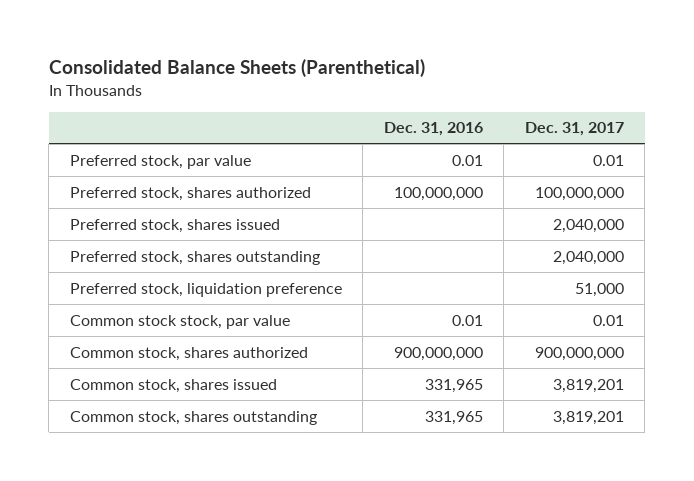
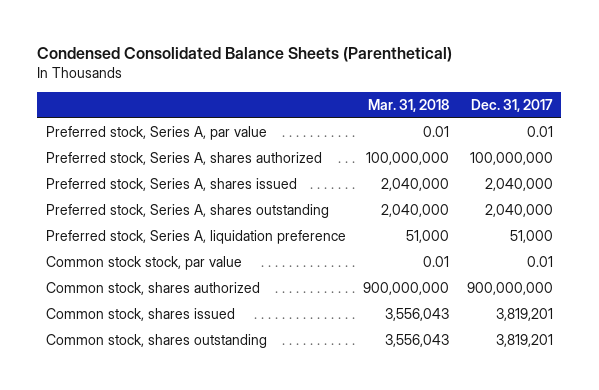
- Consolidated Balance Sheets (Parenthetical)
+ Condensed Consolidated Balance Sheets (Parenthetical)
- | Dec. 31, 2016 | Dec. 31, 2017
+ | Mar. 31, 2018 | Dec. 31, 2017
- Preferred stock, par value | 0.01 | 0.01
- Preferred stock, shares authorized | 100,000,000 | 100,000,000
- Preferred stock, shares issued | | 2,040,000
- Preferred stock, shares outstanding | | 2,040,000
- Preferred stock, liquidation preference | | 51,000
+ Preferred stock, Series A, par value | 0.01 | 0.01
+ Preferred stock, Series A, shares authorized | 100,000,000 | 100,000,000
+ Preferred stock, Series A, shares issued | 2,040,000 | 2,040,000
+ Preferred stock, Series A, shares outstanding | 2,040,000 | 2,040,000
+ Preferred stock, Series A, liquidation preference | 51,000 | 51,000

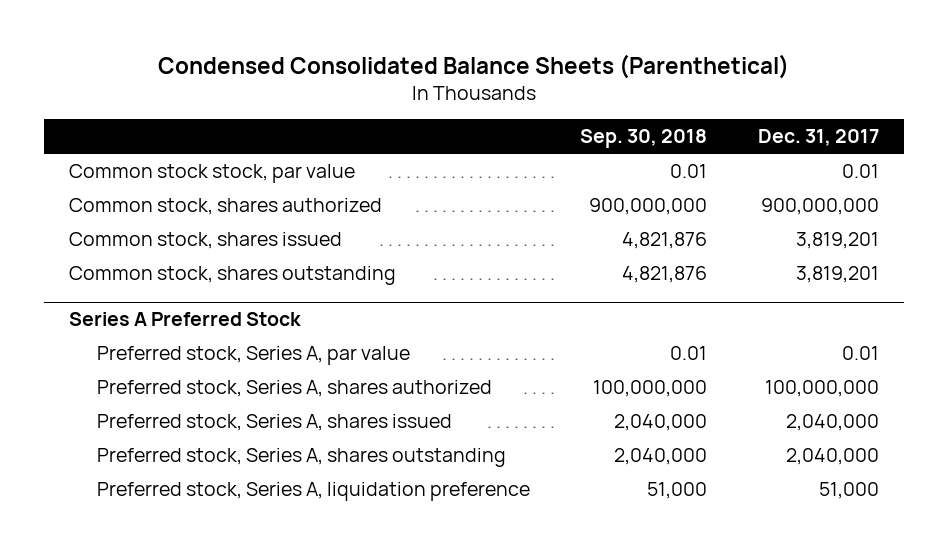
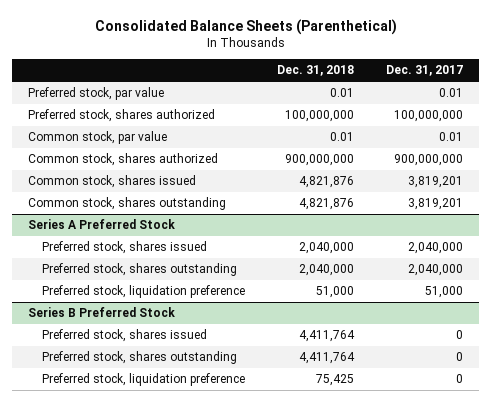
- Condensed Consolidated Balance Sheets (Parenthetical)
+ Consolidated Balance Sheets (Parenthetical)
- | Sep. 30, 2018 | Dec. 31, 2017
+ | Dec. 31, 2018 | Dec. 31, 2017
- Common stock stock, par value | 0.01 | 0.01
+ Preferred stock, par value | 0.01 | 0.01
+ Preferred stock, shares authorized | 100,000,000 | 100,000,000
+ Common stock, par value | 0.01 | 0.01
@ Series A Preferred Stock
- Preferred stock, Series A, par value | 0.01 | 0.01
- Preferred stock, Series A, shares authorized | 100,000,000 | 100,000,000
- Preferred stock, Series A, shares issued | 2,040,000 | 2,040,000
- Preferred stock, Series A, shares outstanding | 2,040,000 | 2,040,000
- Preferred stock, Series A, liquidation preference | 51,000 | 51,000
+ Preferred stock, shares issued | 2,040,000 | 2,040,000
+ Preferred stock, shares outstanding | 2,040,000 | 2,040,000
+ Preferred stock, liquidation preference | 51,000 | 51,000
+ Series B Preferred Stock
+ Preferred stock, shares issued | 4,411,764 | 0
+ Preferred stock, shares outstanding | 4,411,764 | 0
+ Preferred stock, liquidation preference | 75,425 | 0

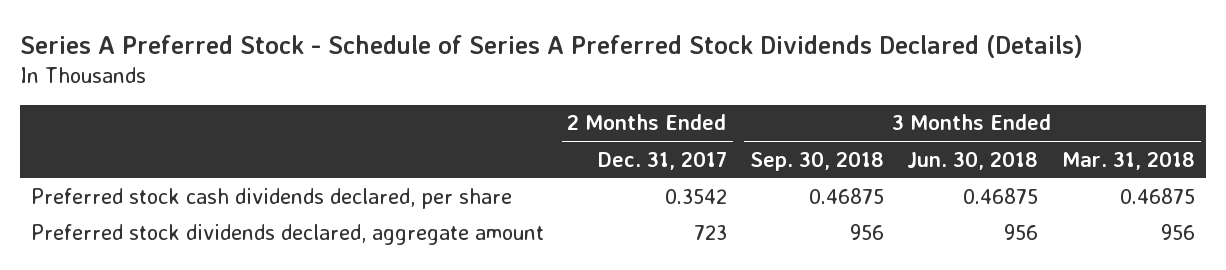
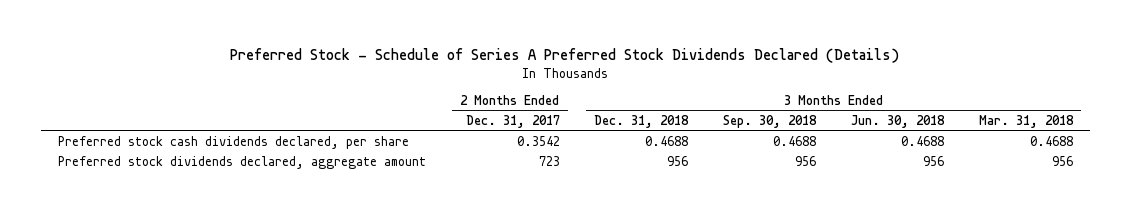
- Series A Preferred Stock - Schedule of Series A Preferred Stock Dividends Declared (Details)
+ Preferred Stock - Schedule of Series A Preferred Stock Dividends Declared (Details)
- | 2 Months Ended Dec. 31, 2017 | 3 Months Ended Sep. 30, 2018 | 3 Months Ended Jun. 30, 2018 | 3 Months Ended Mar. 31, 2018
+ | 2 Months Ended Dec. 31, 2017 | 3 Months Ended Dec. 31, 2018 | 3 Months Ended Sep. 30, 2018 | 3 Months Ended Jun. 30, 2018 | 3 Months Ended Mar. 31, 2018
- Preferred stock cash dividends declared, per share | 0.3542 | 0.46875 | 0.46875 | 0.46875
+ Preferred stock cash dividends declared, per share | 0.3542 | 0.4688 | 0.4688 | 0.4688 | 0.4688

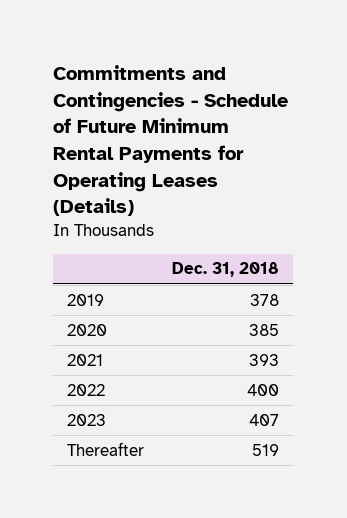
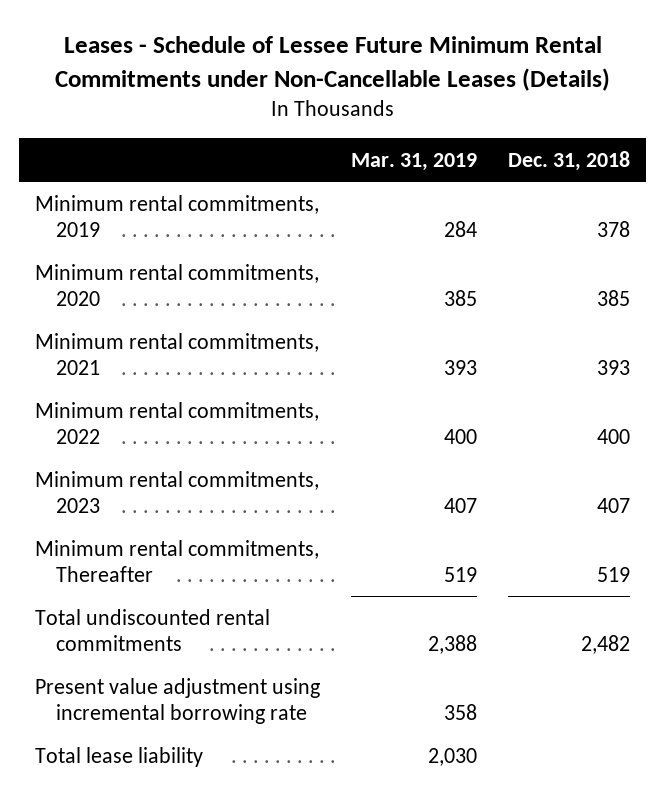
- Commitments and Contingencies - Schedule of Future Minimum Rental Payments for Operating Leases (Details)
+ Leases - Schedule of Lessee Future Minimum Rental Commitments under Non-Cancellable Leases (Details)
- | Dec. 31, 2018
+ | Mar. 31, 2019 | Dec. 31, 2018
- 2019 | 378
- 2020 | 385
- 2021 | 393
- 2022 | 400
- 2023 | 407
- Thereafter | 519
+ Minimum rental commitments, 2019 | 284 | 378
+ Minimum rental commitments, 2020 | 385 | 385
+ Minimum rental commitments, 2021 | 393 | 393
+ Minimum rental commitments, 2022 | 400 | 400
+ Minimum rental commitments, 2023 | 407 | 407
+ Minimum rental commitments, Thereafter | 519 | 519
+ Total undiscounted rental commitments | 2,388 | 2,482
+ Present value adjustment using incremental borrowing rate | 358 |
+ Total lease liability | 2,030 |

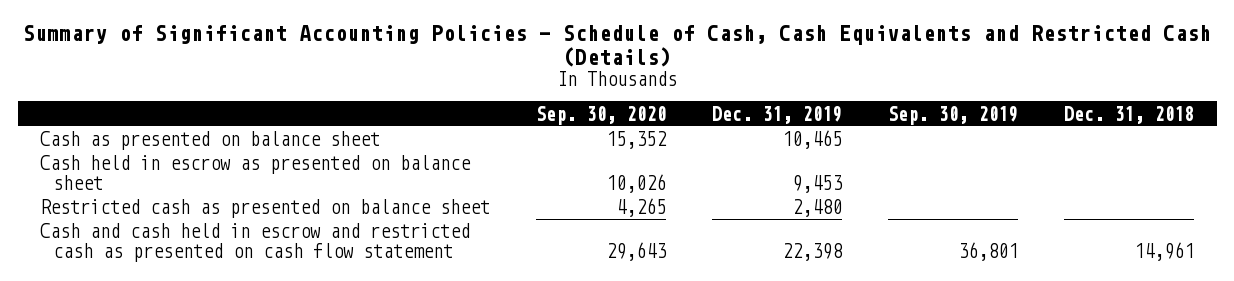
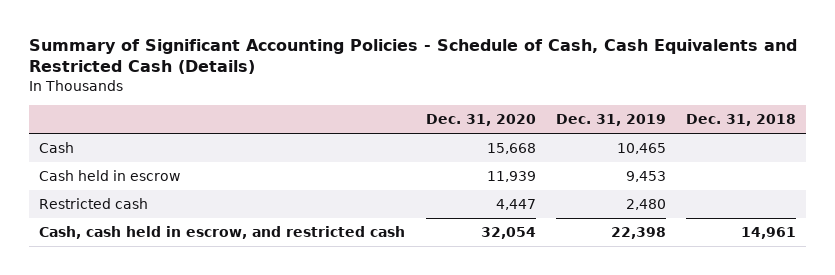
- | Sep. 30, 2020 | Dec. 31, 2019 | Sep. 30, 2019 | Dec. 31, 2018
+ | Dec. 31, 2020 | Dec. 31, 2019 | Dec. 31, 2018
- Cash as presented on balance sheet | 15,352 | 10,465 | |
- Cash held in escrow as presented on balance sheet | 10,026 | 9,453 | |
- Restricted cash as presented on balance sheet | 4,265 | 2,480 | |
- Cash and cash held in escrow and restricted cash as presented on cash flow statement | 29,643 | 22,398 | 36,801 | 14,961
+ Cash | 15,668 | 10,465 |
+ Cash held in escrow | 11,939 | 9,453 |
+ Restricted cash | 4,447 | 2,480 |
+ Cash, cash held in escrow, and restricted cash | 32,054 | 22,398 | 14,961

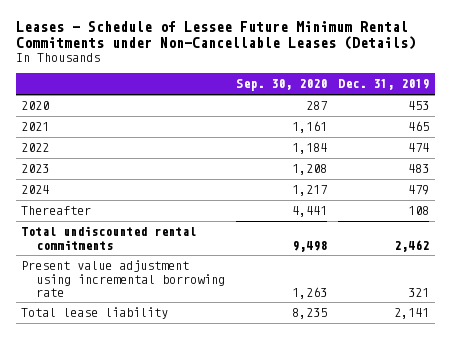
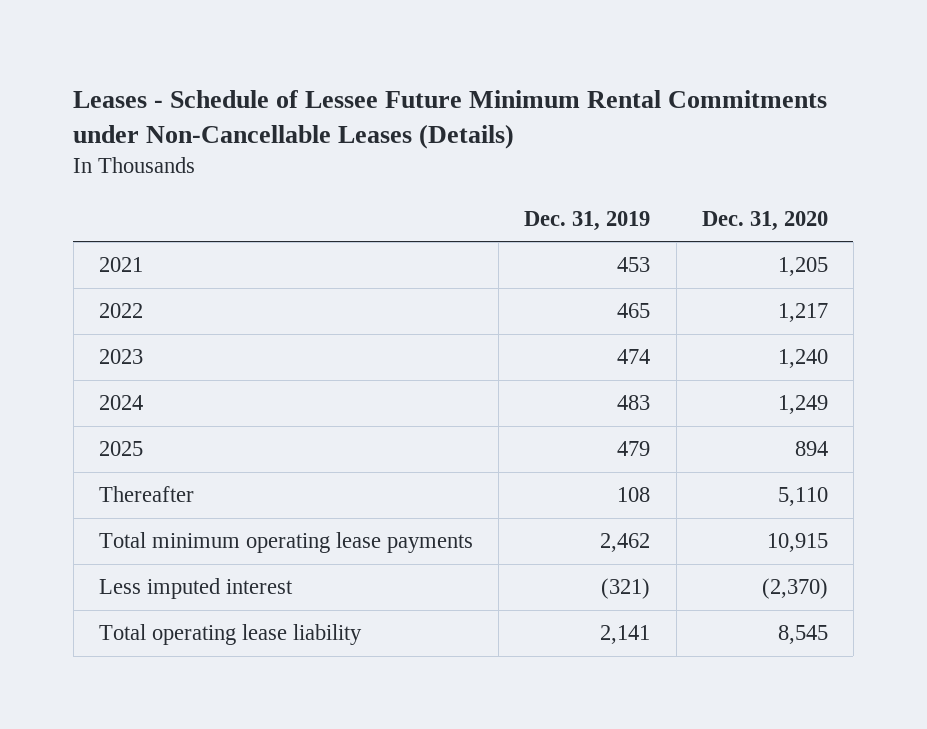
- | Sep. 30, 2020 | Dec. 31, 2019
+ | Dec. 31, 2019 | Dec. 31, 2020
- 2020 | 287 | 453
- 2021 | 1,161 | 465
- 2022 | 1,184 | 474
- 2023 | 1,208 | 483
- 2024 | 1,217 | 479
+ 2021 | 453 | 1,205
+ 2022 | 465 | 1,217
+ 2023 | 474 | 1,240
+ 2024 | 483 | 1,249
+ 2025 | 479 | 894
- Total undiscounted rental commitments | 9,498 | 2,462
- Present value adjustment using incremental borrowing rate | 1,263 | 321
- Total lease liability | 8,235 | 2,141
+ Total minimum operating lease payments | 2,462 | 10,915
+ Less imputed interest | (321) | (2,370)
+ Total operating lease liability | 2,141 | 8,545

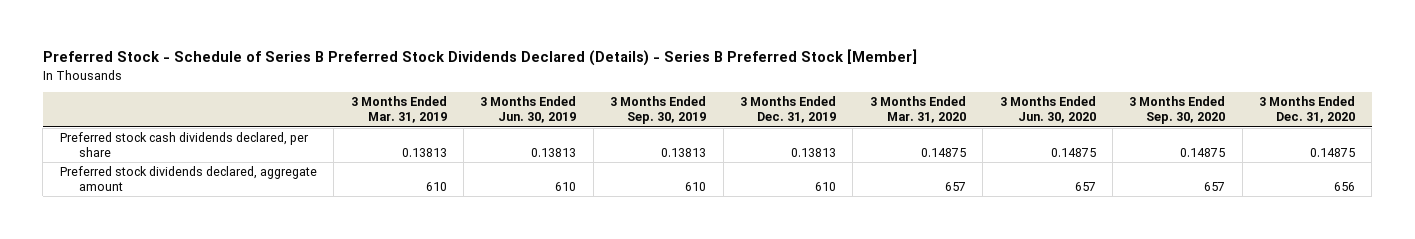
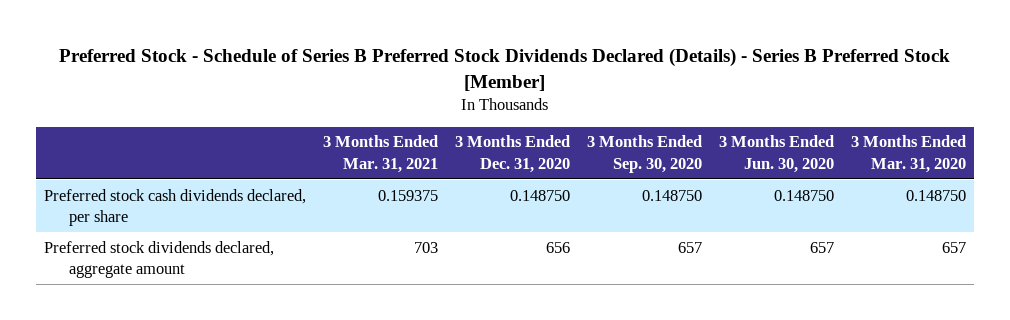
- | 3 Months Ended Mar. 31, 2019 | 3 Months Ended Jun. 30, 2019 | 3 Months Ended Sep. 30, 2019 | 3 Months Ended Dec. 31, 2019 | 3 Months Ended Mar. 31, 2020 | 3 Months Ended Jun. 30, 2020 | 3 Months Ended Sep. 30, 2020 | 3 Months Ended Dec. 31, 2020
+ | 3 Months Ended Mar. 31, 2021 | 3 Months Ended Dec. 31, 2020 | 3 Months Ended Sep. 30, 2020 | 3 Months Ended Jun. 30, 2020 | 3 Months Ended Mar. 31, 2020
- Preferred stock cash dividends declared, per share | 0.13813 | 0.13813 | 0.13813 | 0.13813 | 0.14875 | 0.14875 | 0.14875 | 0.14875
+ Preferred stock cash dividends declared, per share | 0.159375 | 0.148750 | 0.148750 | 0.148750 | 0.148750

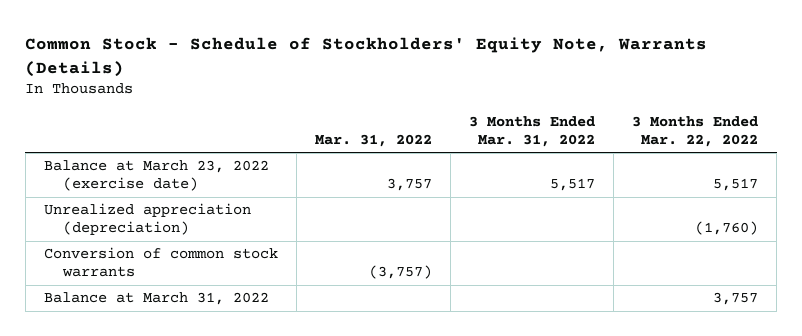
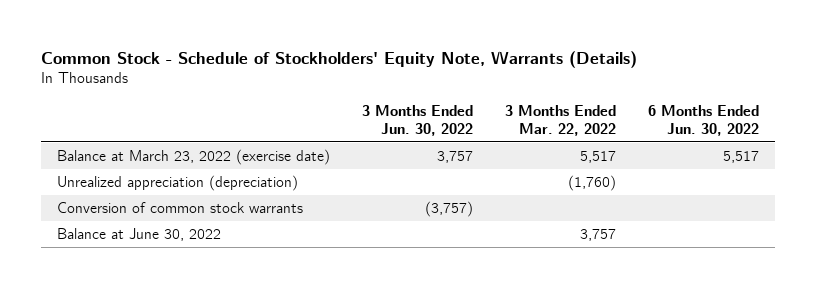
- | Mar. 31, 2022 | 3 Months Ended Mar. 31, 2022 | 3 Months Ended Mar. 22, 2022
+ | 3 Months Ended Jun. 30, 2022 | 3 Months Ended Mar. 22, 2022 | 6 Months Ended Jun. 30, 2022
- Balance at March 31, 2022 | | | 3,757
+ Balance at June 30, 2022 | | 3,757 |

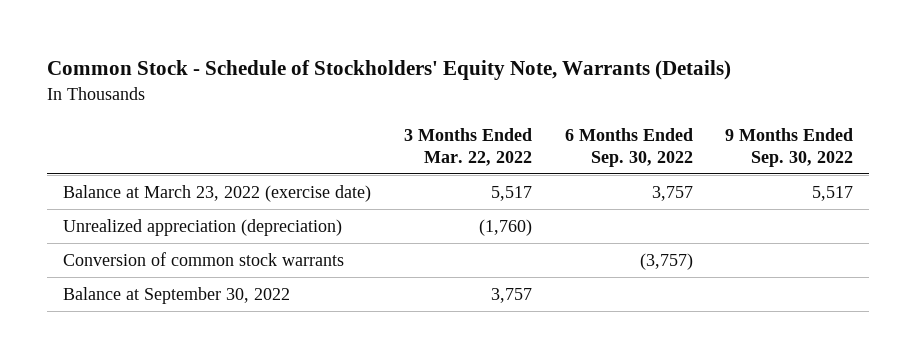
- | 3 Months Ended Jun. 30, 2022 | 3 Months Ended Mar. 22, 2022 | 6 Months Ended Jun. 30, 2022
+ | 3 Months Ended Mar. 22, 2022 | 6 Months Ended Sep. 30, 2022 | 9 Months Ended Sep. 30, 2022
- Balance at June 30, 2022 | | 3,757 |
+ Balance at September 30, 2022 | 3,757 | |

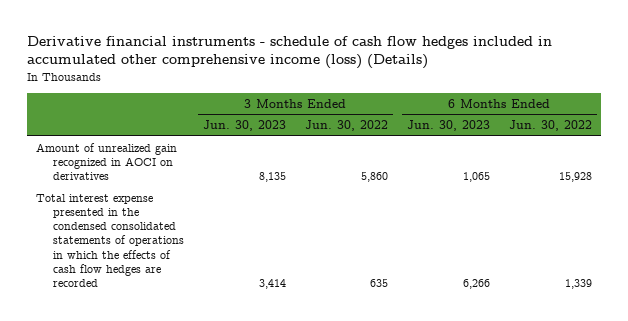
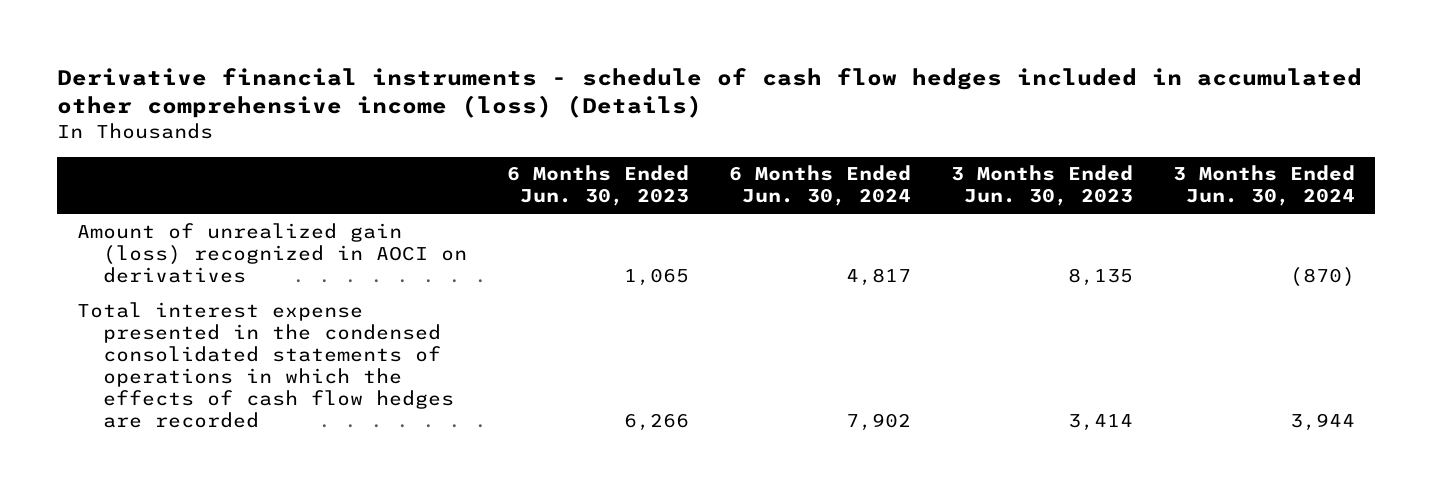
- | 3 Months Ended Jun. 30, 2023 | 3 Months Ended Jun. 30, 2022 | 6 Months Ended Jun. 30, 2023 | 6 Months Ended Jun. 30, 2022
+ | 6 Months Ended Jun. 30, 2023 | 6 Months Ended Jun. 30, 2024 | 3 Months Ended Jun. 30, 2023 | 3 Months Ended Jun. 30, 2024
- Amount of unrealized gain recognized in AOCI on derivatives | 8,135 | 5,860 | 1,065 | 15,928
+ Amount of unrealized gain (loss) recognized in AOCI on derivatives | 1,065 | 4,817 | 8,135 | (870)

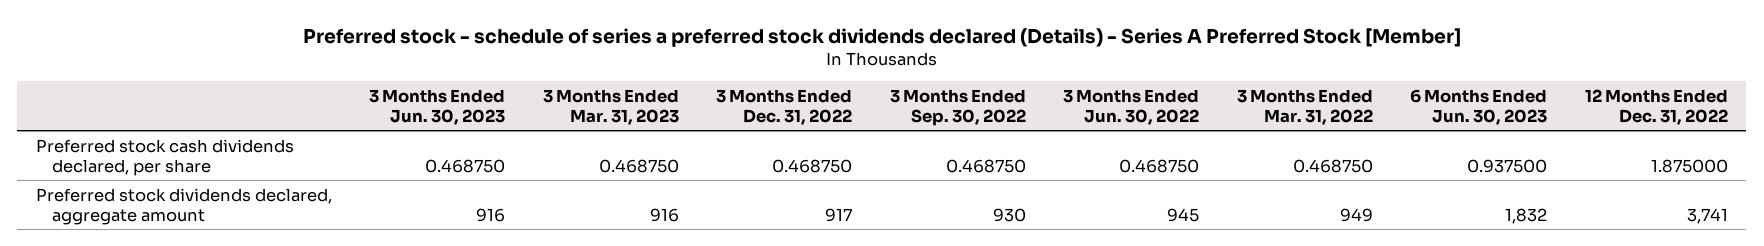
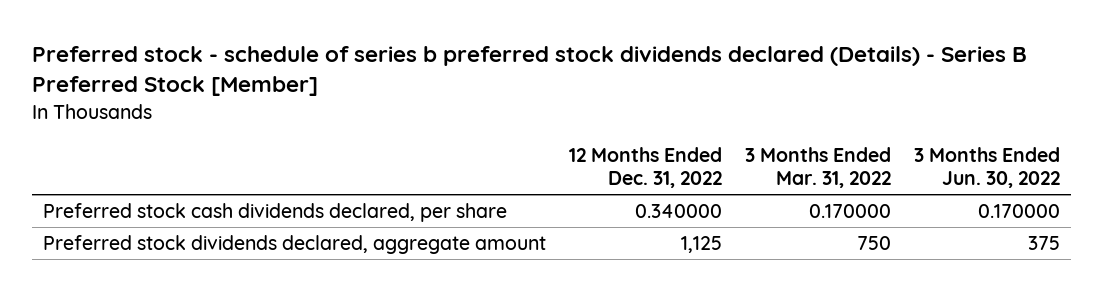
- Preferred stock - schedule of series a preferred stock dividends declared (Details) - Series A Preferred Stock [Member]
+ Preferred stock - schedule of series b preferred stock dividends declared (Details) - Series B Preferred Stock [Member]
- | 3 Months Ended Jun. 30, 2023 | 3 Months Ended Mar. 31, 2023 | 3 Months Ended Dec. 31, 2022 | 3 Months Ended Sep. 30, 2022 | 3 Months Ended Jun. 30, 2022 | 3 Months Ended Mar. 31, 2022 | 6 Months Ended Jun. 30, 2023 | 12 Months Ended Dec. 31, 2022
+ | 12 Months Ended Dec. 31, 2022 | 3 Months Ended Mar. 31, 2022 | 3 Months Ended Jun. 30, 2022
- Preferred stock cash dividends declared, per share | 0.468750 | 0.468750 | 0.468750 | 0.468750 | 0.468750 | 0.468750 | 0.937500 | 1.875000
- Preferred stock dividends declared, aggregate amount | 916 | 916 | 917 | 930 | 945 | 949 | 1,832 | 3,741
+ Preferred stock cash dividends declared, per share | 0.340000 | 0.170000 | 0.170000
+ Preferred stock dividends declared, aggregate amount | 1,125 | 750 | 375

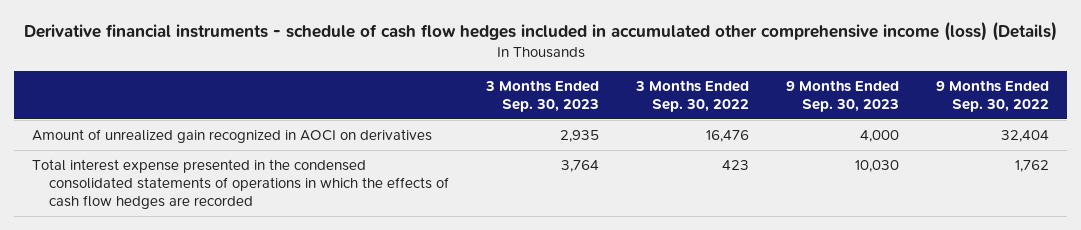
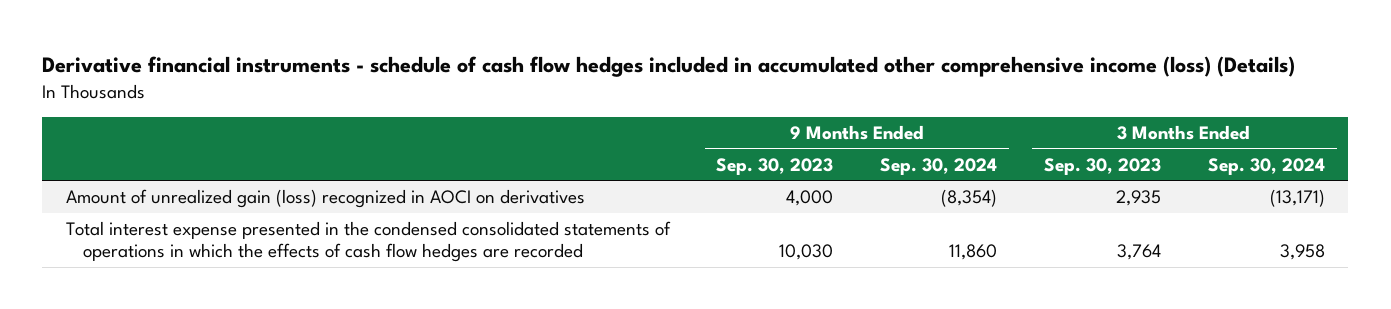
- | 3 Months Ended Sep. 30, 2023 | 3 Months Ended Sep. 30, 2022 | 9 Months Ended Sep. 30, 2023 | 9 Months Ended Sep. 30, 2022
+ | 9 Months Ended Sep. 30, 2023 | 9 Months Ended Sep. 30, 2024 | 3 Months Ended Sep. 30, 2023 | 3 Months Ended Sep. 30, 2024
- Amount of unrealized gain recognized in AOCI on derivatives | 2,935 | 16,476 | 4,000 | 32,404
+ Amount of unrealized gain (loss) recognized in AOCI on derivatives | 4,000 | (8,354) | 2,935 | (13,171)

